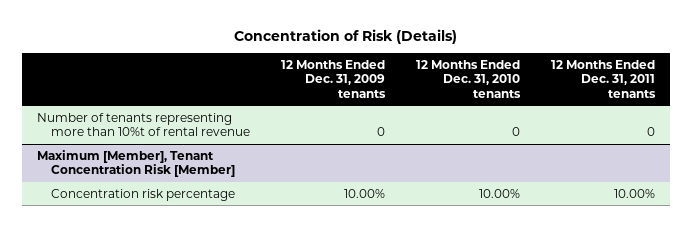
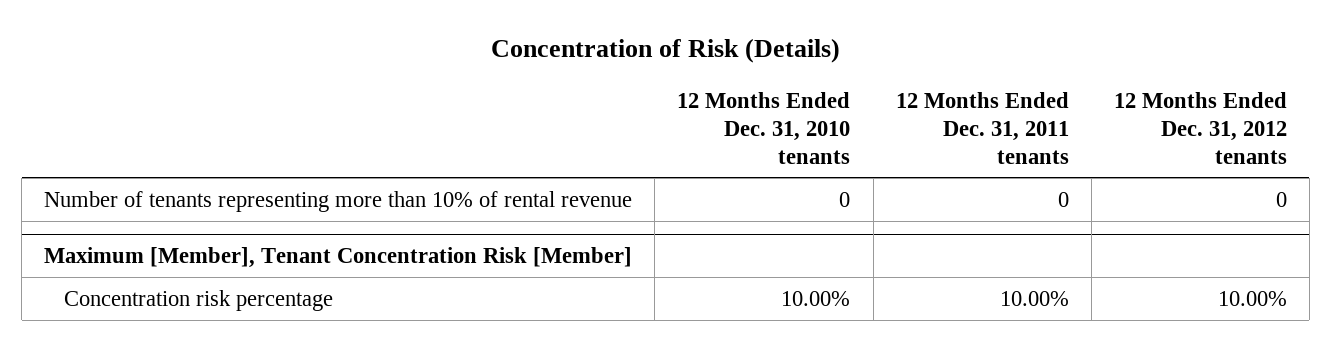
- | 12 Months Ended Dec. 31, 2009 tenants | 12 Months Ended Dec. 31, 2010 tenants | 12 Months Ended Dec. 31, 2011 tenants
+ | 12 Months Ended Dec. 31, 2010 tenants | 12 Months Ended Dec. 31, 2011 tenants | 12 Months Ended Dec. 31, 2012 tenants
- Number of tenants representing more than 10%t of rental revenue | 0 | 0 | 0
+ Number of tenants representing more than 10% of rental revenue | 0 | 0 | 0

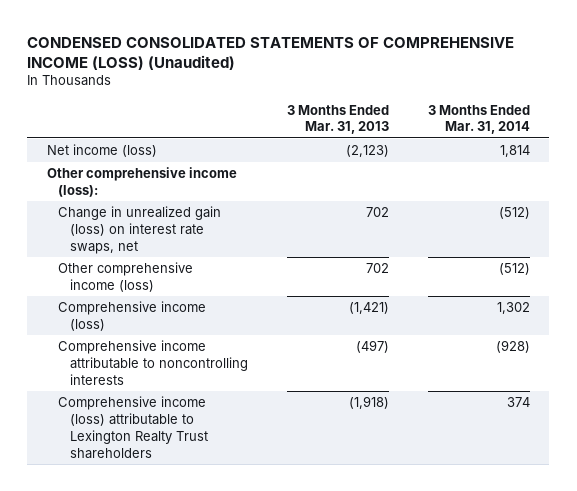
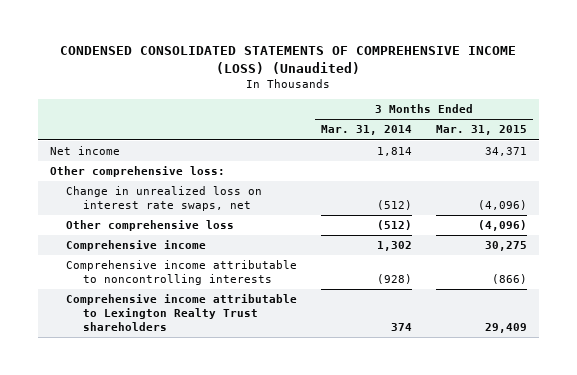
- | 3 Months Ended Mar. 31, 2013 | 3 Months Ended Mar. 31, 2014
+ | 3 Months Ended Mar. 31, 2014 | 3 Months Ended Mar. 31, 2015
- Net income (loss) | (2,123) | 1,814
- Other comprehensive income (loss):
- Change in unrealized gain (loss) on interest rate swaps, net | 702 | (512)
- Other comprehensive income (loss) | 702 | (512)
- Comprehensive income (loss) | (1,421) | 1,302
+ Net income | 1,814 | 34,371
+ Other comprehensive loss:
+ Change in unrealized loss on interest rate swaps, net | (512) | (4,096)
+ Other comprehensive loss | (512) | (4,096)
+ Comprehensive income | 1,302 | 30,275
- Comprehensive income (loss) attributable to Lexington Realty Trust shareholders | (1,918) | 374
+ Comprehensive income attributable to Lexington Realty Trust shareholders | 374 | 29,409

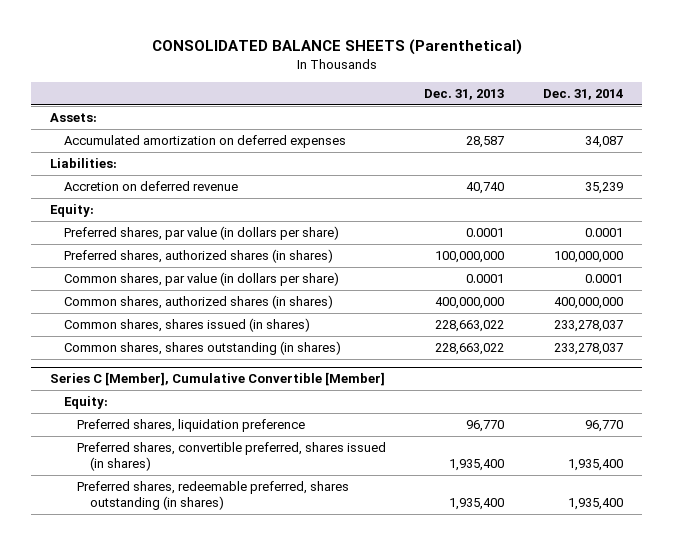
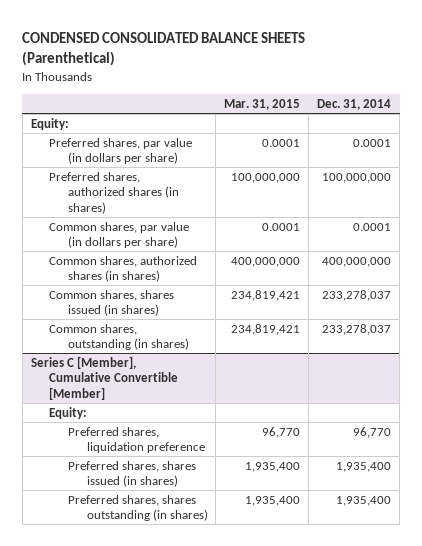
- CONSOLIDATED BALANCE SHEETS (Parenthetical)
+ CONDENSED CONSOLIDATED BALANCE SHEETS (Parenthetical)
- | Dec. 31, 2013 | Dec. 31, 2014
+ | Mar. 31, 2015 | Dec. 31, 2014
- Assets:
- Accumulated amortization on deferred expenses | 28,587 | 34,087
- Liabilities:
- Accretion on deferred revenue | 40,740 | 35,239
- Common shares, shares outstanding (in shares) | 228,663,022 | 233,278,037
+ Common shares, outstanding (in shares) | 234,819,421 | 233,278,037
@ Series C [Member], Cumulative Convertible [Member]
- Preferred shares, convertible preferred, shares issued (in shares) | 1,935,400 | 1,935,400
- Preferred shares, redeemable preferred, shares outstanding (in shares) | 1,935,400 | 1,935,400
+ Preferred shares, shares issued (in shares) | 1,935,400 | 1,935,400
+ Preferred shares, shares outstanding (in shares) | 1,935,400 | 1,935,400

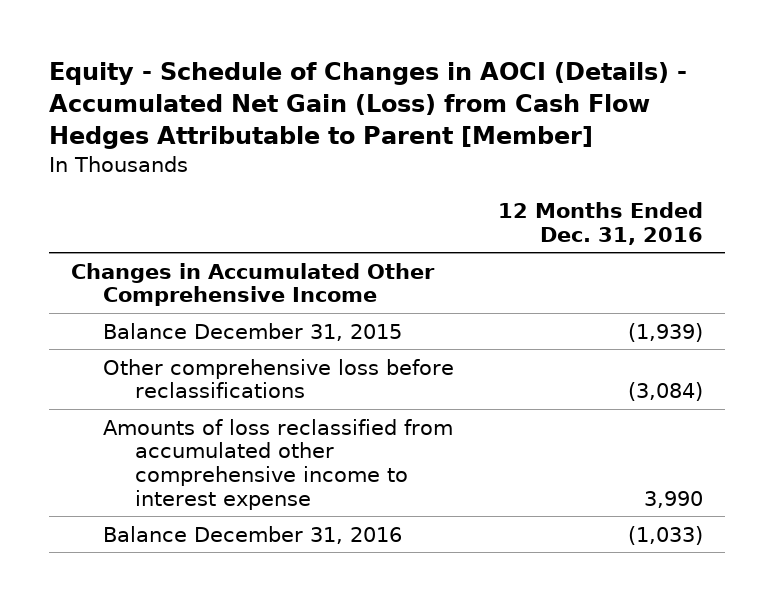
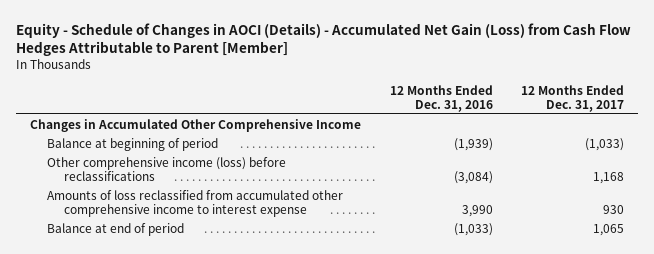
- | 12 Months Ended Dec. 31, 2016
+ | 12 Months Ended Dec. 31, 2016 | 12 Months Ended Dec. 31, 2017
- Balance December 31, 2015 | (1,939)
- Other comprehensive loss before reclassifications | (3,084)
+ Balance at beginning of period | (1,939) | (1,033)
+ Other comprehensive income (loss) before reclassifications | (3,084) | 1,168
- Balance December 31, 2016 | (1,033)
+ Balance at end of period | (1,033) | 1,065

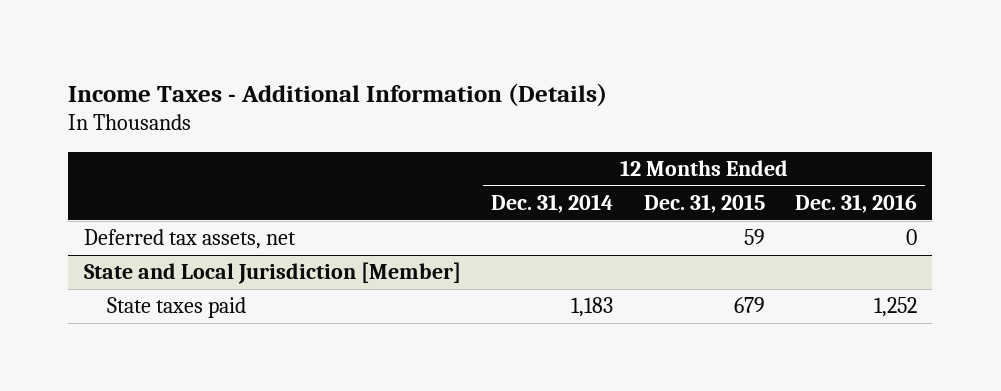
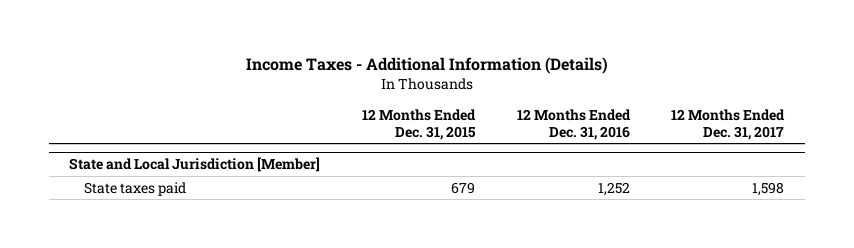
- | 12 Months Ended Dec. 31, 2014 | 12 Months Ended Dec. 31, 2015 | 12 Months Ended Dec. 31, 2016
+ | 12 Months Ended Dec. 31, 2015 | 12 Months Ended Dec. 31, 2016 | 12 Months Ended Dec. 31, 2017
- Deferred tax assets, net | | 59 | 0

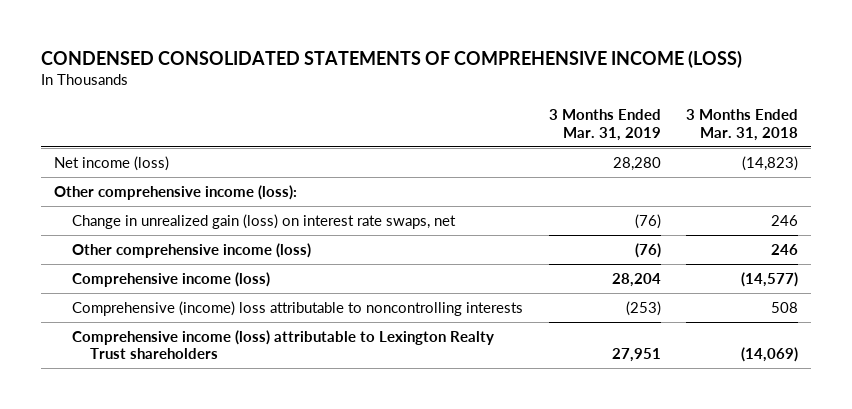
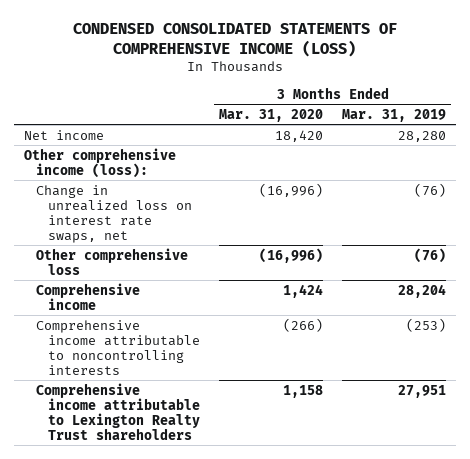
- | 3 Months Ended Mar. 31, 2019 | 3 Months Ended Mar. 31, 2018
+ | 3 Months Ended Mar. 31, 2020 | 3 Months Ended Mar. 31, 2019
- Net income (loss) | 28,280 | (14,823)
+ Net income | 18,420 | 28,280
- Change in unrealized gain (loss) on interest rate swaps, net | (76) | 246
- Other comprehensive income (loss) | (76) | 246
- Comprehensive income (loss) | 28,204 | (14,577)
- Comprehensive (income) loss attributable to noncontrolling interests | (253) | 508
- Comprehensive income (loss) attributable to Lexington Realty Trust shareholders | 27,951 | (14,069)
+ Change in unrealized loss on interest rate swaps, net | (16,996) | (76)
+ Other comprehensive loss | (16,996) | (76)
+ Comprehensive income | 1,424 | 28,204
+ Comprehensive income attributable to noncontrolling interests | (266) | (253)
+ Comprehensive income attributable to Lexington Realty Trust shareholders | 1,158 | 27,951

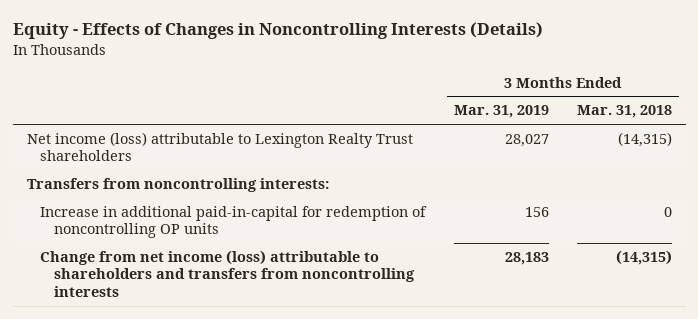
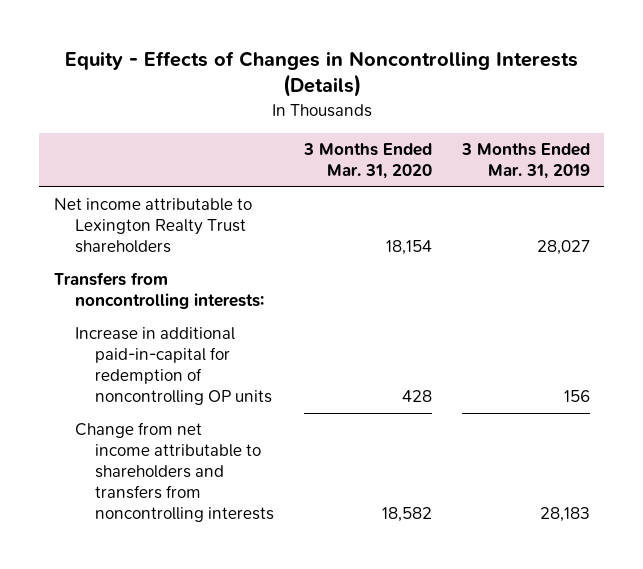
- | 3 Months Ended Mar. 31, 2019 | 3 Months Ended Mar. 31, 2018
+ | 3 Months Ended Mar. 31, 2020 | 3 Months Ended Mar. 31, 2019
- Net income (loss) attributable to Lexington Realty Trust shareholders | 28,027 | (14,315)
+ Net income attributable to Lexington Realty Trust shareholders | 18,154 | 28,027
- Change from net income (loss) attributable to shareholders and transfers from noncontrolling interests | 28,183 | (14,315)
+ Change from net income attributable to shareholders and transfers from noncontrolling interests | 18,582 | 28,183

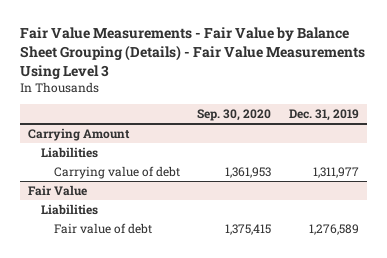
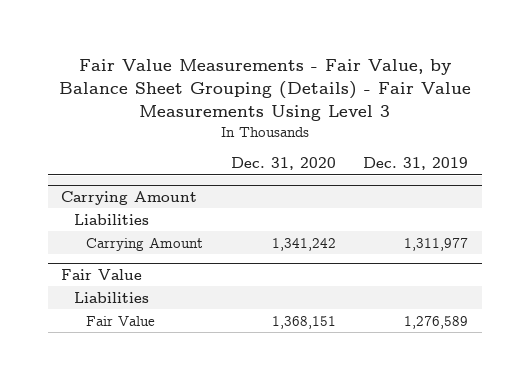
- Fair Value Measurements - Fair Value by Balance Sheet Grouping (Details) - Fair Value Measurements Using Level 3
+ Fair Value Measurements - Fair Value, by Balance Sheet Grouping (Details) - Fair Value Measurements Using Level 3
- | Sep. 30, 2020 | Dec. 31, 2019
+ | Dec. 31, 2020 | Dec. 31, 2019
@ Carrying Amount
- Carrying value of debt | 1,361,953 | 1,311,977
+ Carrying Amount | 1,341,242 | 1,311,977
@ Fair Value
- Fair value of debt | 1,375,415 | 1,276,589
+ Fair Value | 1,368,151 | 1,276,589

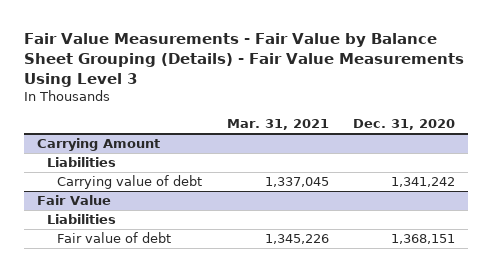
- Fair Value Measurements - Fair Value, by Balance Sheet Grouping (Details) - Fair Value Measurements Using Level 3
+ Fair Value Measurements - Fair Value by Balance Sheet Grouping (Details) - Fair Value Measurements Using Level 3
- | Dec. 31, 2020 | Dec. 31, 2019
+ | Mar. 31, 2021 | Dec. 31, 2020
@ Carrying Amount
- Carrying Amount | 1,341,242 | 1,311,977
+ Carrying value of debt | 1,337,045 | 1,341,242
@ Fair Value
- Fair Value | 1,368,151 | 1,276,589
+ Fair value of debt | 1,345,226 | 1,368,151

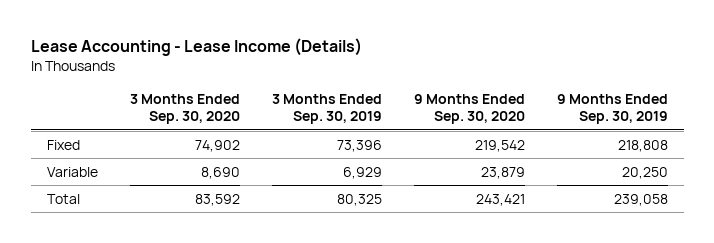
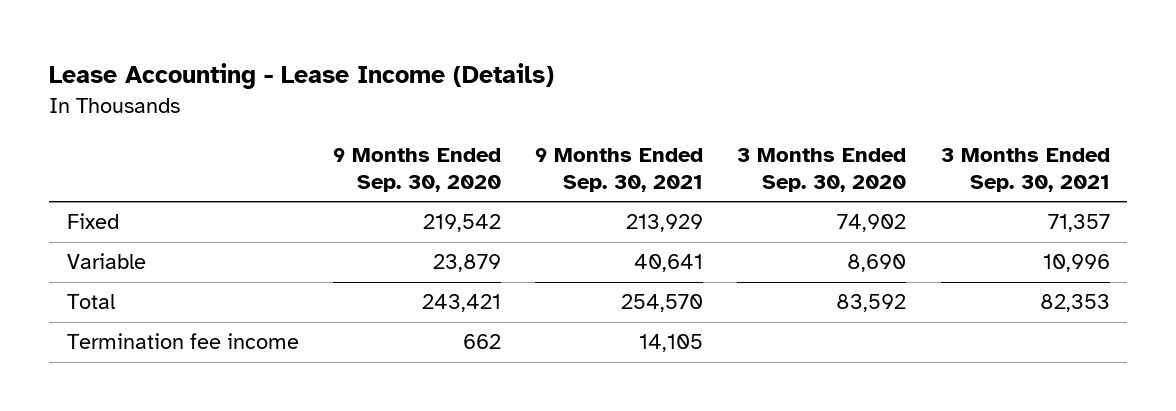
- | 3 Months Ended Sep. 30, 2020 | 3 Months Ended Sep. 30, 2019 | 9 Months Ended Sep. 30, 2020 | 9 Months Ended Sep. 30, 2019
+ | 9 Months Ended Sep. 30, 2020 | 9 Months Ended Sep. 30, 2021 | 3 Months Ended Sep. 30, 2020 | 3 Months Ended Sep. 30, 2021
+ Termination fee income | 662 | 14,105 | |

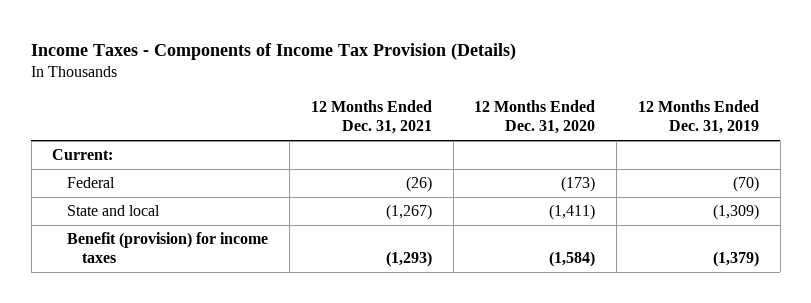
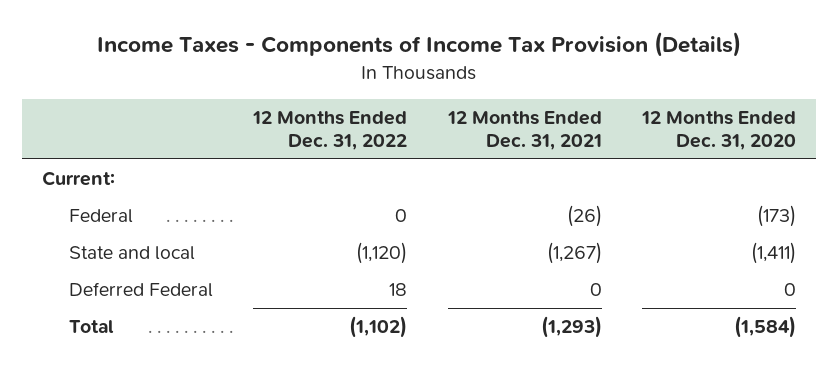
- | 12 Months Ended Dec. 31, 2021 | 12 Months Ended Dec. 31, 2020 | 12 Months Ended Dec. 31, 2019
+ | 12 Months Ended Dec. 31, 2022 | 12 Months Ended Dec. 31, 2021 | 12 Months Ended Dec. 31, 2020
- Benefit (provision) for income taxes | (1,293) | (1,584) | (1,379)
+ Deferred Federal | 18 | 0 | 0
+ Total | (1,102) | (1,293) | (1,584)

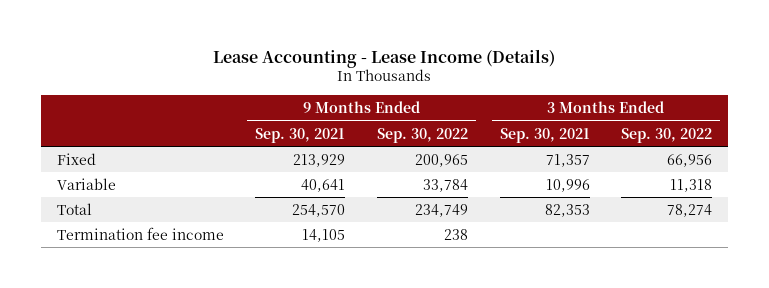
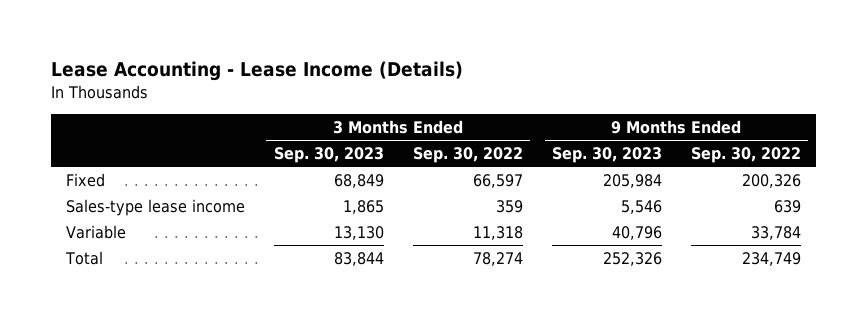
- | 9 Months Ended Sep. 30, 2021 | 9 Months Ended Sep. 30, 2022 | 3 Months Ended Sep. 30, 2021 | 3 Months Ended Sep. 30, 2022
+ | 3 Months Ended Sep. 30, 2023 | 3 Months Ended Sep. 30, 2022 | 9 Months Ended Sep. 30, 2023 | 9 Months Ended Sep. 30, 2022
- Fixed | 213,929 | 200,965 | 71,357 | 66,956
+ Fixed | 68,849 | 66,597 | 205,984 | 200,326
+ Sales-type lease income | 1,865 | 359 | 5,546 | 639
- Termination fee income | 14,105 | 238 | |

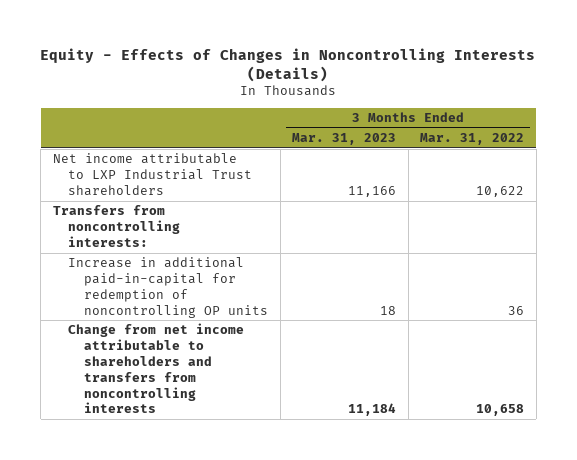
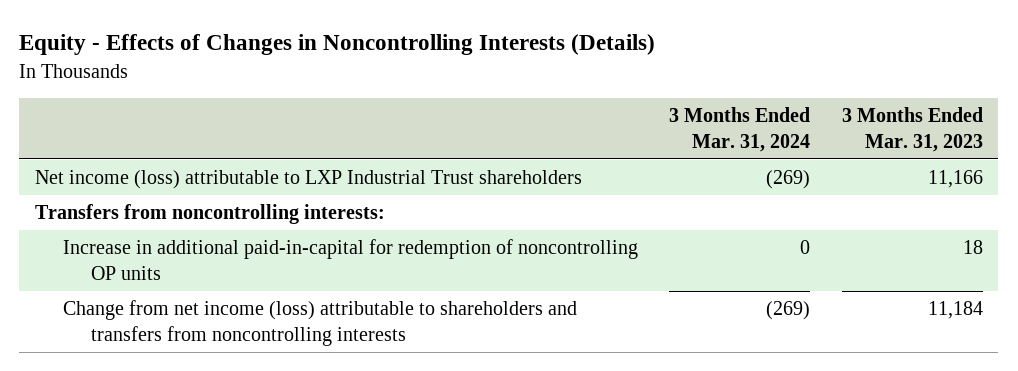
- | 3 Months Ended Mar. 31, 2023 | 3 Months Ended Mar. 31, 2022
+ | 3 Months Ended Mar. 31, 2024 | 3 Months Ended Mar. 31, 2023
- Net income attributable to LXP Industrial Trust shareholders | 11,166 | 10,622
+ Net income (loss) attributable to LXP Industrial Trust shareholders | (269) | 11,166
- Change from net income attributable to shareholders and transfers from noncontrolling interests | 11,184 | 10,658
+ Change from net income (loss) attributable to shareholders and transfers from noncontrolling interests | (269) | 11,184

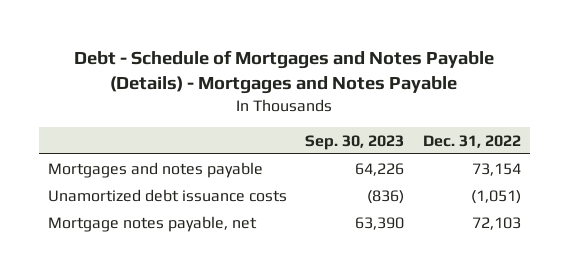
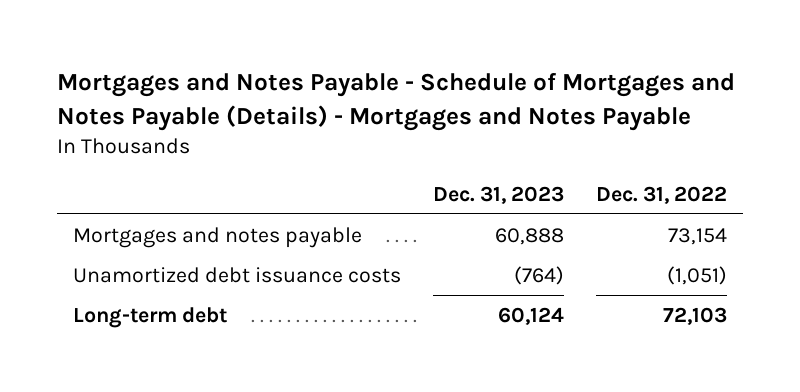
- Debt - Schedule of Mortgages and Notes Payable (Details) - Mortgages and Notes Payable
+ Mortgages and Notes Payable - Schedule of Mortgages and Notes Payable (Details) - Mortgages and Notes Payable
- | Sep. 30, 2023 | Dec. 31, 2022
+ | Dec. 31, 2023 | Dec. 31, 2022
- Mortgage notes payable, net | 63,390 | 72,103
+ Long-term debt | 60,124 | 72,103

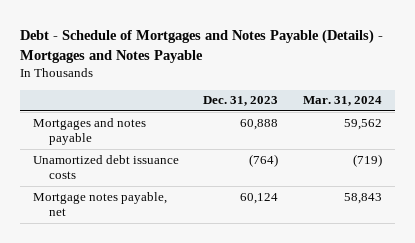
- Mortgages and Notes Payable - Schedule of Mortgages and Notes Payable (Details) - Mortgages and Notes Payable
+ Debt - Schedule of Mortgages and Notes Payable (Details) - Mortgages and Notes Payable
- | Dec. 31, 2023 | Dec. 31, 2022
+ | Dec. 31, 2023 | Mar. 31, 2024
- Long-term debt | 60,124 | 72,103
+ Mortgage notes payable, net | 60,124 | 58,843

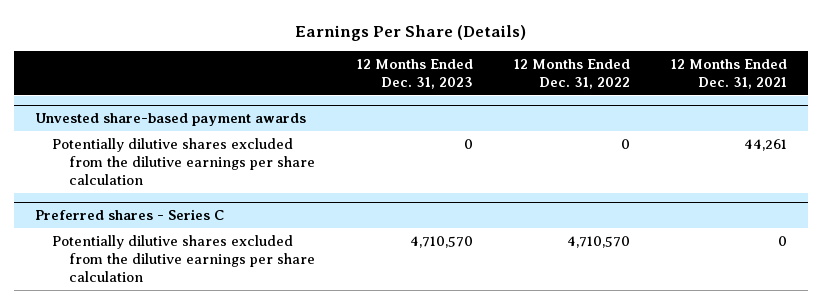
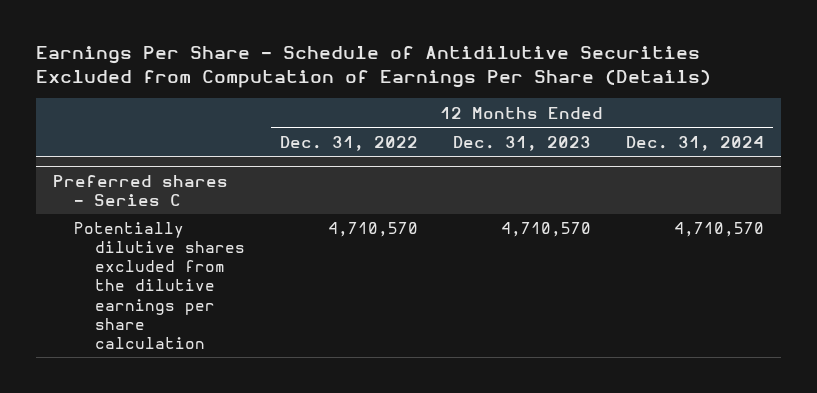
- Earnings Per Share (Details)
+ Earnings Per Share - Schedule of Antidilutive Securities Excluded from Computation of Earnings Per Share (Details)
- | 12 Months Ended Dec. 31, 2023 | 12 Months Ended Dec. 31, 2022 | 12 Months Ended Dec. 31, 2021
+ | 12 Months Ended Dec. 31, 2022 | 12 Months Ended Dec. 31, 2023 | 12 Months Ended Dec. 31, 2024
- Unvested share-based payment awards
- Potentially dilutive shares excluded from the dilutive earnings per share calculation | 0 | 0 | 44,261

